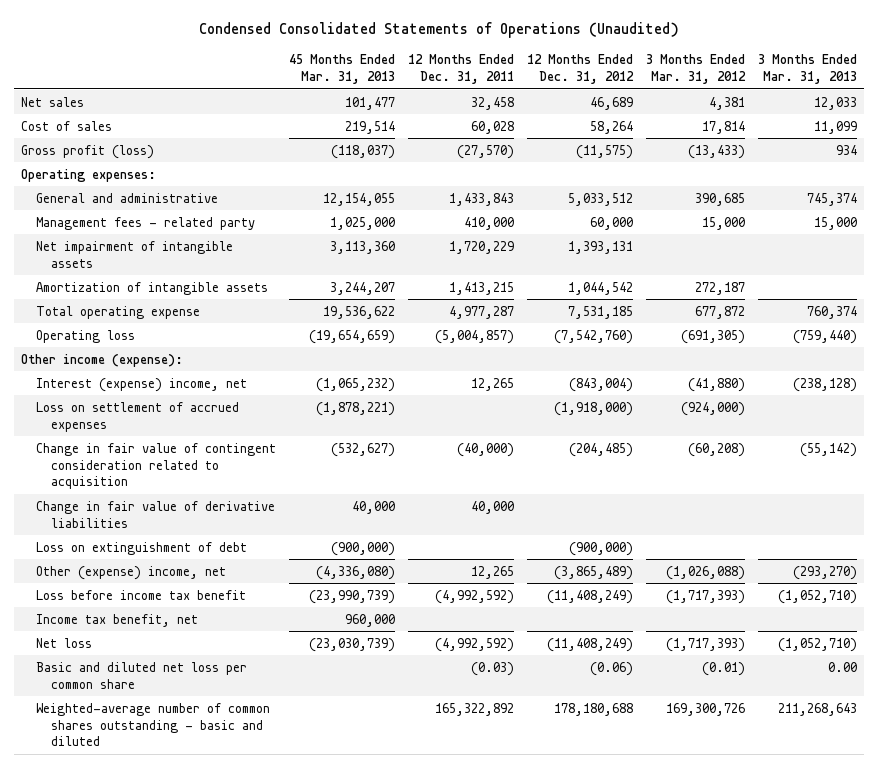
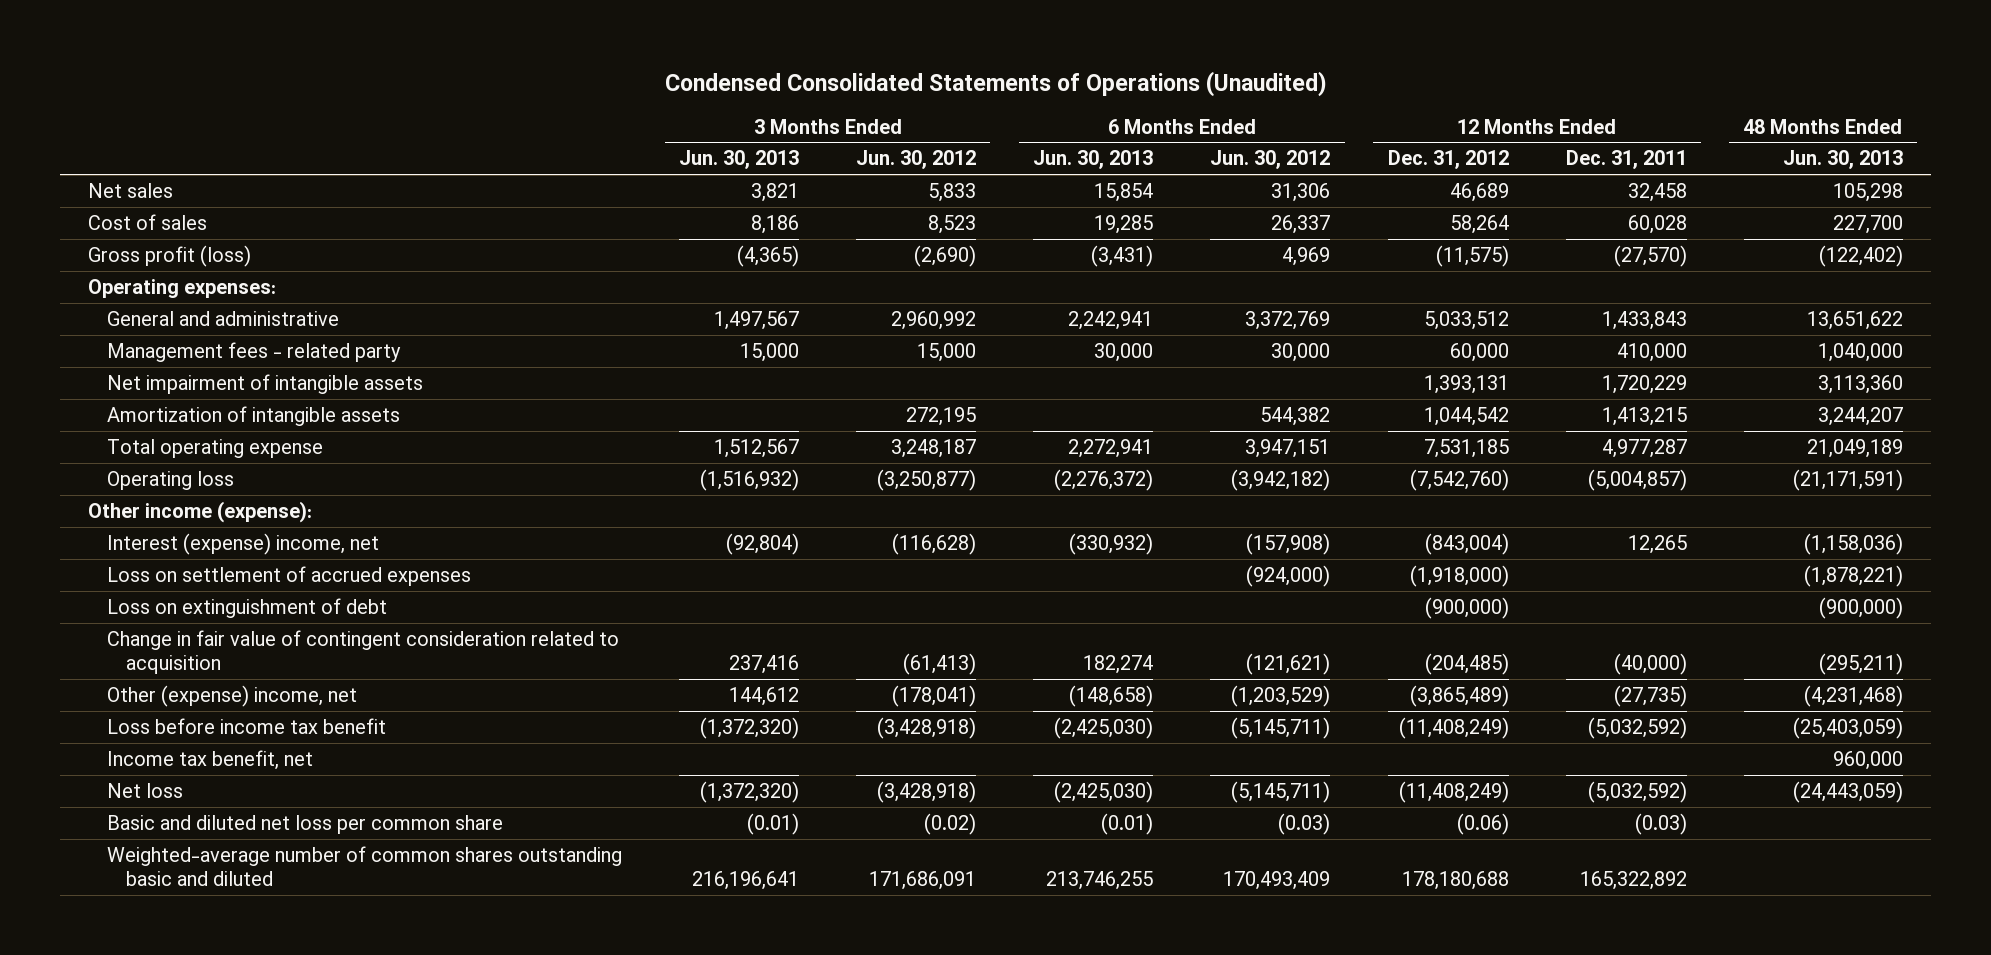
- | 45 Months Ended Mar. 31, 2013 | 12 Months Ended Dec. 31, 2011 | 12 Months Ended Dec. 31, 2012 | 3 Months Ended Mar. 31, 2012 | 3 Months Ended Mar. 31, 2013
+ | 3 Months Ended Jun. 30, 2013 | 3 Months Ended Jun. 30, 2012 | 6 Months Ended Jun. 30, 2013 | 6 Months Ended Jun. 30, 2012 | 12 Months Ended Dec. 31, 2012 | 12 Months Ended Dec. 31, 2011 | 48 Months Ended Jun. 30, 2013
- Change in fair value of derivative liabilities | 40,000 | 40,000 | | |
- Other (expense) income, net | (4,336,080) | 12,265 | (3,865,489) | (1,026,088) | (293,270)
- Loss before income tax benefit | (23,990,739) | (4,992,592) | (11,408,249) | (1,717,393) | (1,052,710)
moved down: Change in fair value of contingent consideration related to acquisition | 237,416 | (61,413) | 182,274 | (121,621) | (204,485) | (40,000) | (295,211)
+ Other (expense) income, net | 144,612 | (178,041) | (148,658) | (1,203,529) | (3,865,489) | (27,735) | (4,231,468)
+ Loss before income tax benefit | (1,372,320) | (3,428,918) | (2,425,030) | (5,145,711) | (11,408,249) | (5,032,592) | (25,403,059)
- Net loss | (23,030,739) | (4,992,592) | (11,408,249) | (1,717,393) | (1,052,710)
+ Net loss | (1,372,320) | (3,428,918) | (2,425,030) | (5,145,711) | (11,408,249) | (5,032,592) | (24,443,059)
- Weighted-average number of common shares outstanding - basic and diluted | | 165,322,892 | 178,180,688 | 169,300,726 | 211,268,643
+ Weighted-average number of common shares outstanding basic and diluted | 216,196,641 | 171,686,091 | 213,746,255 | 170,493,409 | 178,180,688 | 165,322,892 |

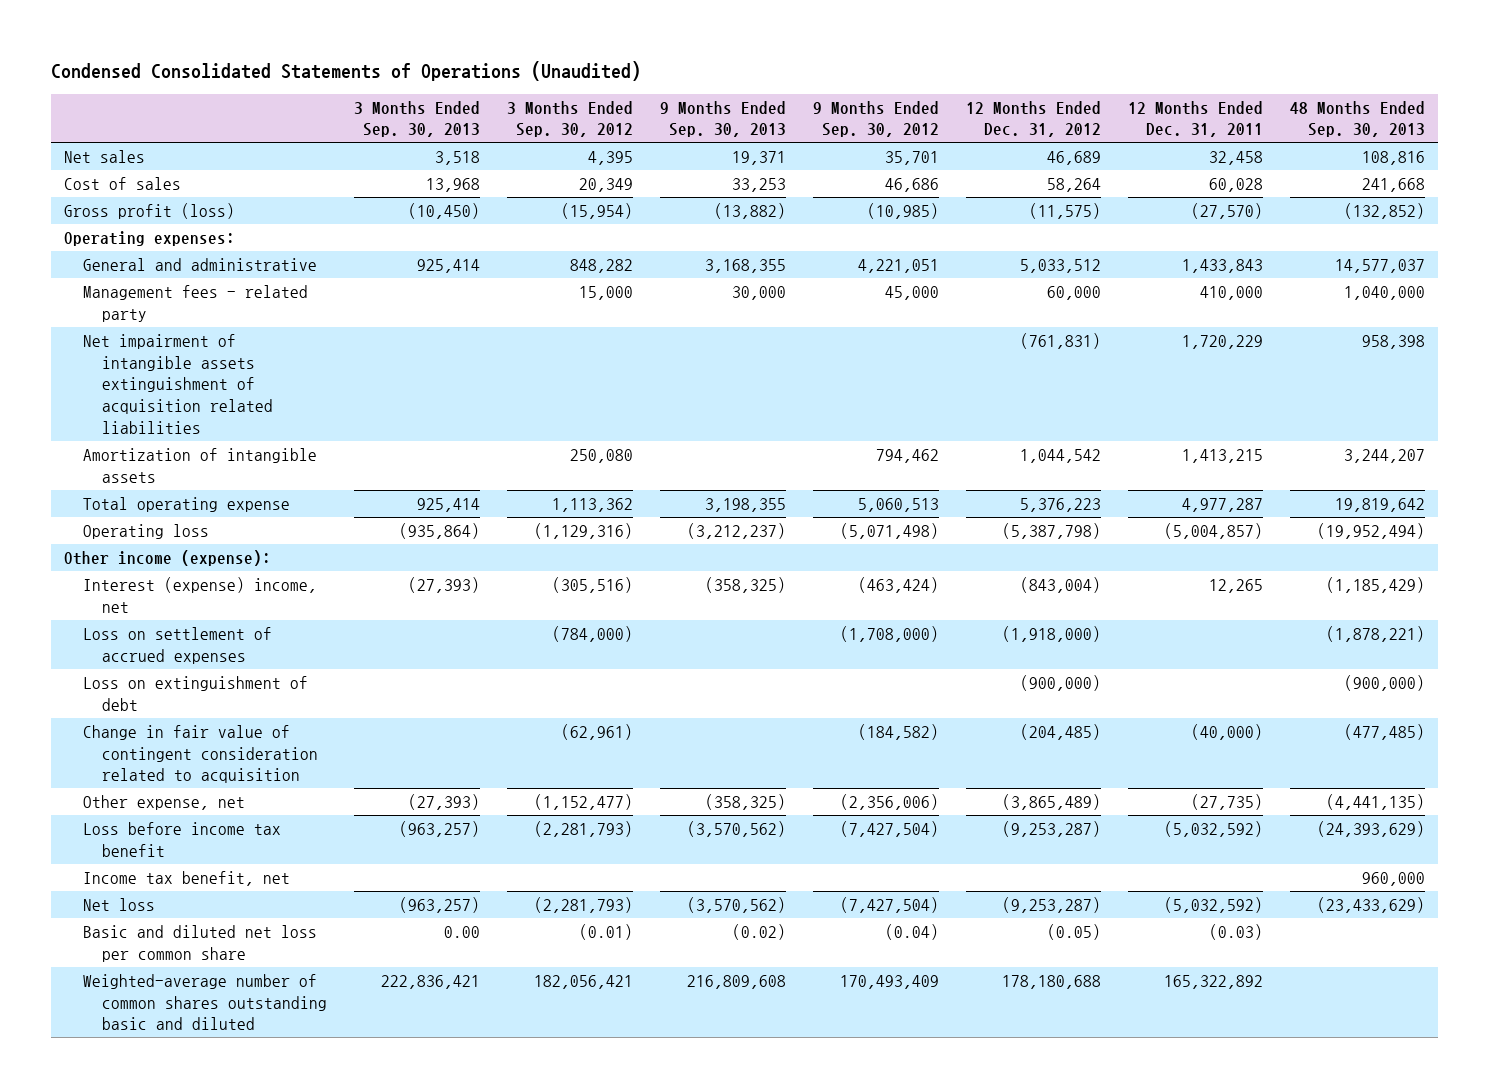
- | 3 Months Ended Jun. 30, 2013 | 3 Months Ended Jun. 30, 2012 | 6 Months Ended Jun. 30, 2013 | 6 Months Ended Jun. 30, 2012 | 12 Months Ended Dec. 31, 2012 | 12 Months Ended Dec. 31, 2011 | 48 Months Ended Jun. 30, 2013
+ | 3 Months Ended Sep. 30, 2013 | 3 Months Ended Sep. 30, 2012 | 9 Months Ended Sep. 30, 2013 | 9 Months Ended Sep. 30, 2012 | 12 Months Ended Dec. 31, 2012 | 12 Months Ended Dec. 31, 2011 | 48 Months Ended Sep. 30, 2013
- Net impairment of intangible assets | | | | | 1,393,131 | 1,720,229 | 3,113,360
+ Net impairment of intangible assets extinguishment of acquisition related liabilities | | | | | (761,831) | 1,720,229 | 958,398
- Total operating expense | 1,512,567 | 3,248,187 | 2,272,941 | 3,947,151 | 7,531,185 | 4,977,287 | 21,049,189
- Operating loss | (1,516,932) | (3,250,877) | (2,276,372) | (3,942,182) | (7,542,760) | (5,004,857) | (21,171,591)
+ Total operating expense | 925,414 | 1,113,362 | 3,198,355 | 5,060,513 | 5,376,223 | 4,977,287 | 19,819,642
+ Operating loss | (935,864) | (1,129,316) | (3,212,237) | (5,071,498) | (5,387,798) | (5,004,857) | (19,952,494)
- Other (expense) income, net | 144,612 | (178,041) | (148,658) | (1,203,529) | (3,865,489) | (27,735) | (4,231,468)
- Loss before income tax benefit | (1,372,320) | (3,428,918) | (2,425,030) | (5,145,711) | (11,408,249) | (5,032,592) | (25,403,059)
+ Other expense, net | (27,393) | (1,152,477) | (358,325) | (2,356,006) | (3,865,489) | (27,735) | (4,441,135)
+ Loss before income tax benefit | (963,257) | (2,281,793) | (3,570,562) | (7,427,504) | (9,253,287) | (5,032,592) | (24,393,629)
- Net loss | (1,372,320) | (3,428,918) | (2,425,030) | (5,145,711) | (11,408,249) | (5,032,592) | (24,443,059)
- Basic and diluted net loss per common share | (0.01) | (0.02) | (0.01) | (0.03) | (0.06) | (0.03) |
+ Net loss | (963,257) | (2,281,793) | (3,570,562) | (7,427,504) | (9,253,287) | (5,032,592) | (23,433,629)
+ Basic and diluted net loss per common share | 0.00 | (0.01) | (0.02) | (0.04) | (0.05) | (0.03) |

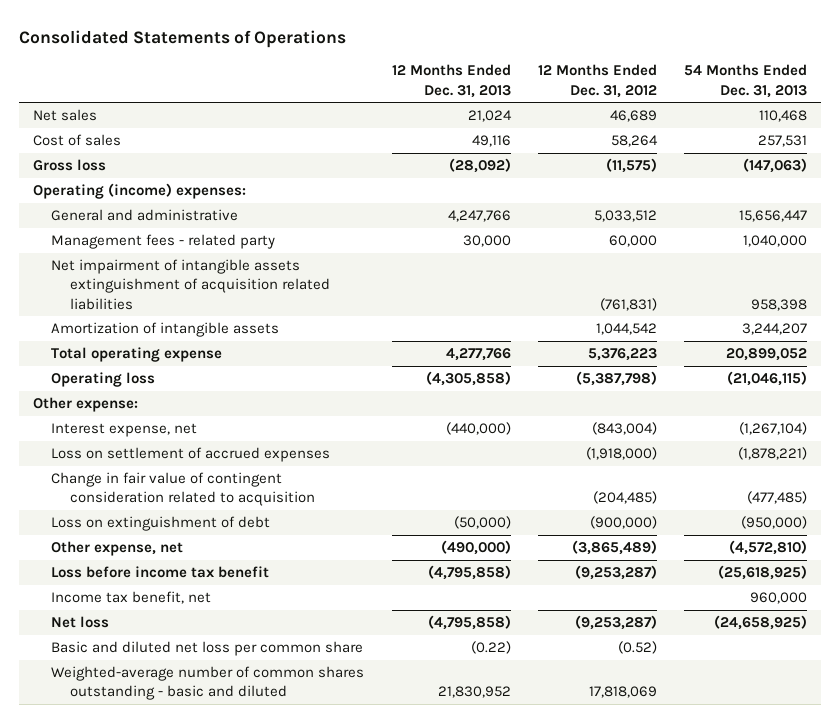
- Condensed Consolidated Statements of Operations (Unaudited)
+ Consolidated Statements of Operations
- | 3 Months Ended Sep. 30, 2013 | 3 Months Ended Sep. 30, 2012 | 9 Months Ended Sep. 30, 2013 | 9 Months Ended Sep. 30, 2012 | 12 Months Ended Dec. 31, 2012 | 12 Months Ended Dec. 31, 2011 | 48 Months Ended Sep. 30, 2013
+ | 12 Months Ended Dec. 31, 2013 | 12 Months Ended Dec. 31, 2012 | 54 Months Ended Dec. 31, 2013
- Gross profit (loss) | (10,450) | (15,954) | (13,882) | (10,985) | (11,575) | (27,570) | (132,852)
- Operating expenses:
+ Gross loss | (28,092) | (11,575) | (147,063)
+ Operating (income) expenses:
- Other income (expense):
- Interest (expense) income, net | (27,393) | (305,516) | (358,325) | (463,424) | (843,004) | 12,265 | (1,185,429)
+ Other expense:
+ Interest expense, net | (440,000) | (843,004) | (1,267,104)
moved down: Loss on extinguishment of debt | (50,000) | (900,000) | (950,000)
- Basic and diluted net loss per common share | 0.00 | (0.01) | (0.02) | (0.04) | (0.05) | (0.03) |
- Weighted-average number of common shares outstanding basic and diluted | 222,836,421 | 182,056,421 | 216,809,608 | 170,493,409 | 178,180,688 | 165,322,892 |
+ Basic and diluted net loss per common share | (0.22) | (0.52) |
+ Weighted-average number of common shares outstanding - basic and diluted | 21,830,952 | 17,818,069 |

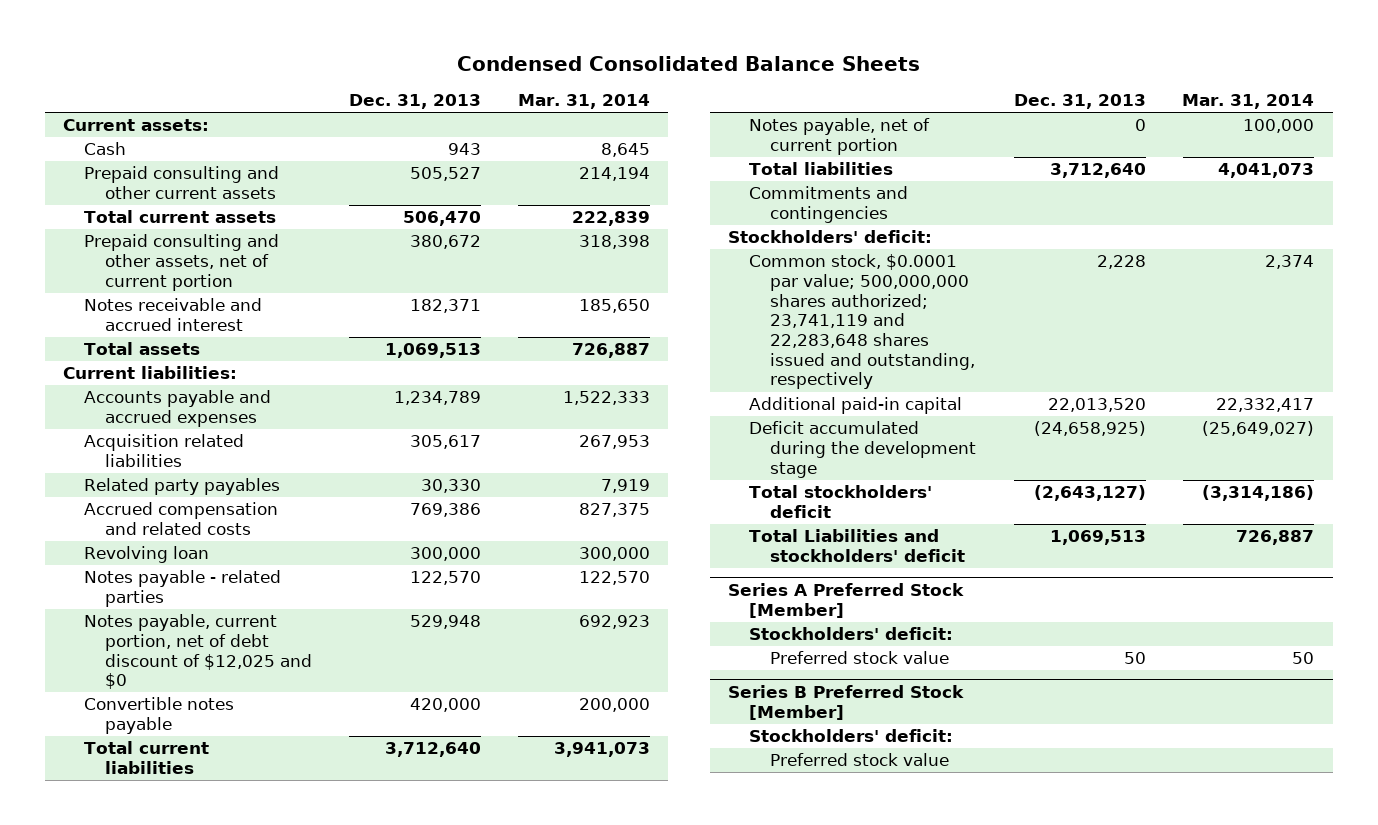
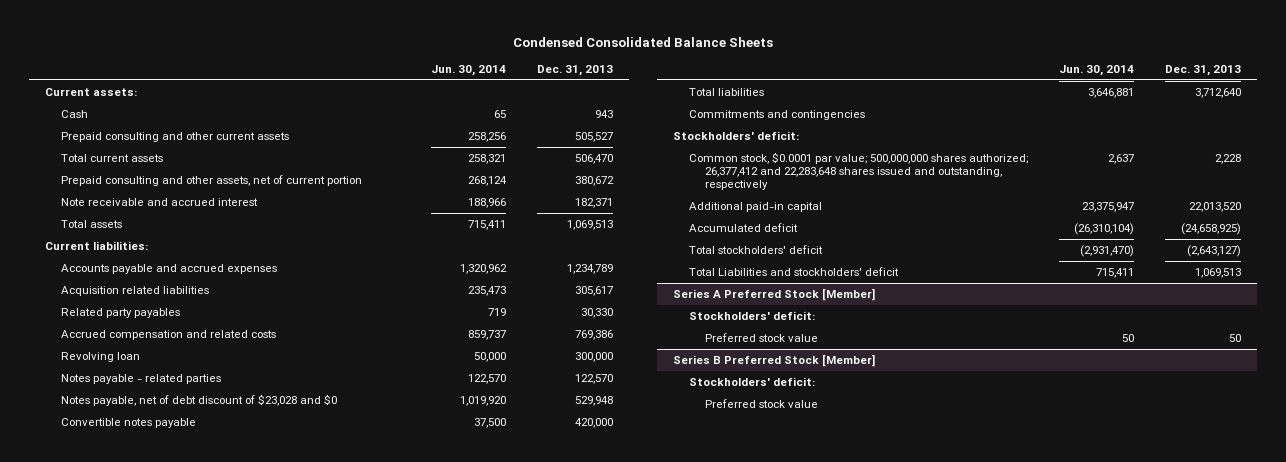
- | Dec. 31, 2013 | Mar. 31, 2014
+ | Jun. 30, 2014 | Dec. 31, 2013
- Notes receivable and accrued interest | 182,371 | 185,650
+ Note receivable and accrued interest | 188,966 | 182,371
- Notes payable, current portion, net of debt discount of $12,025 and $0 | 529,948 | 692,923
+ Notes payable, net of debt discount of $23,028 and $0 | 1,019,920 | 529,948
- Total current liabilities | 3,712,640 | 3,941,073
- Notes payable, net of current portion | 0 | 100,000
- Common stock, $0.0001 par value; 500,000,000 shares authorized; 23,741,119 and 22,283,648 shares issued and outstanding, respectively | 2,228 | 2,374
+ Common stock, $0.0001 par value; 500,000,000 shares authorized; 26,377,412 and 22,283,648 shares issued and outstanding, respectively | 2,637 | 2,228
- Deficit accumulated during the development stage | (24,658,925) | (25,649,027)
+ Accumulated deficit | (26,310,104) | (24,658,925)

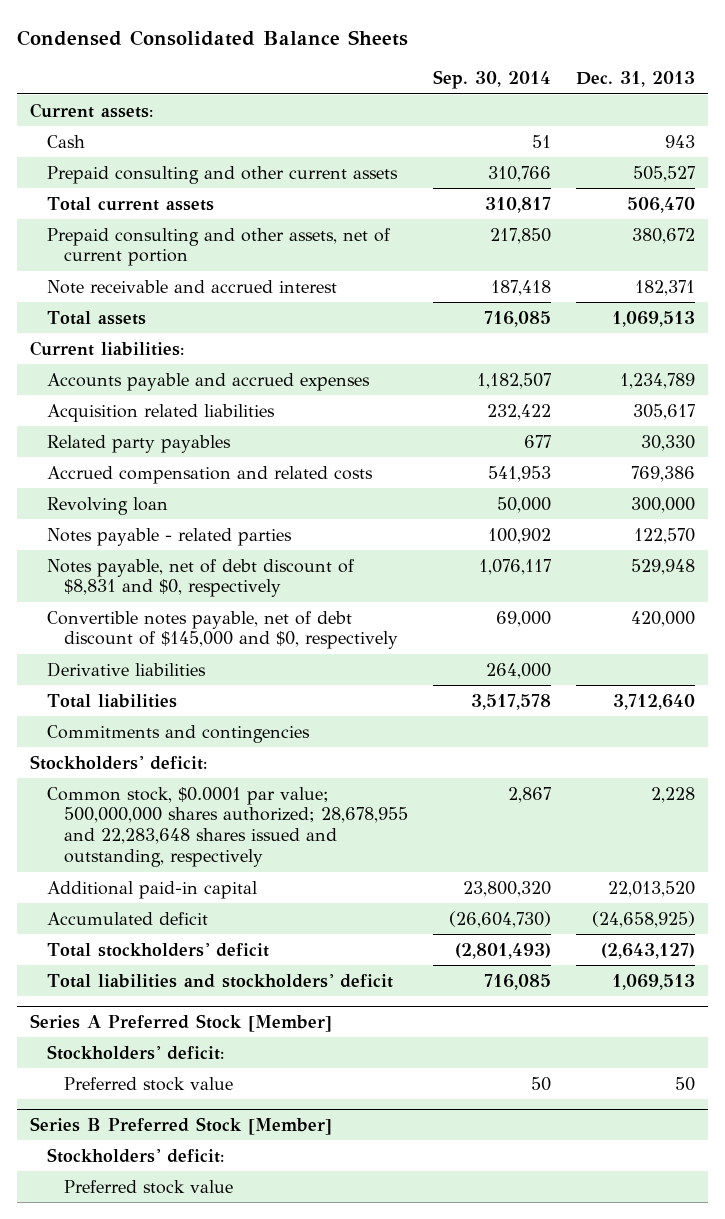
- | Jun. 30, 2014 | Dec. 31, 2013
+ | Sep. 30, 2014 | Dec. 31, 2013
- Notes payable, net of debt discount of $23,028 and $0 | 1,019,920 | 529,948
- Convertible notes payable | 37,500 | 420,000
+ Notes payable, net of debt discount of $8,831 and $0, respectively | 1,076,117 | 529,948
+ Convertible notes payable, net of debt discount of $145,000 and $0, respectively | 69,000 | 420,000
+ Derivative liabilities | 264,000 |
- Common stock, $0.0001 par value; 500,000,000 shares authorized; 26,377,412 and 22,283,648 shares issued and outstanding, respectively | 2,637 | 2,228
+ Common stock, $0.0001 par value; 500,000,000 shares authorized; 28,678,955 and 22,283,648 shares issued and outstanding, respectively | 2,867 | 2,228
- Total Liabilities and stockholders' deficit | 715,411 | 1,069,513
+ Total liabilities and stockholders' deficit | 716,085 | 1,069,513

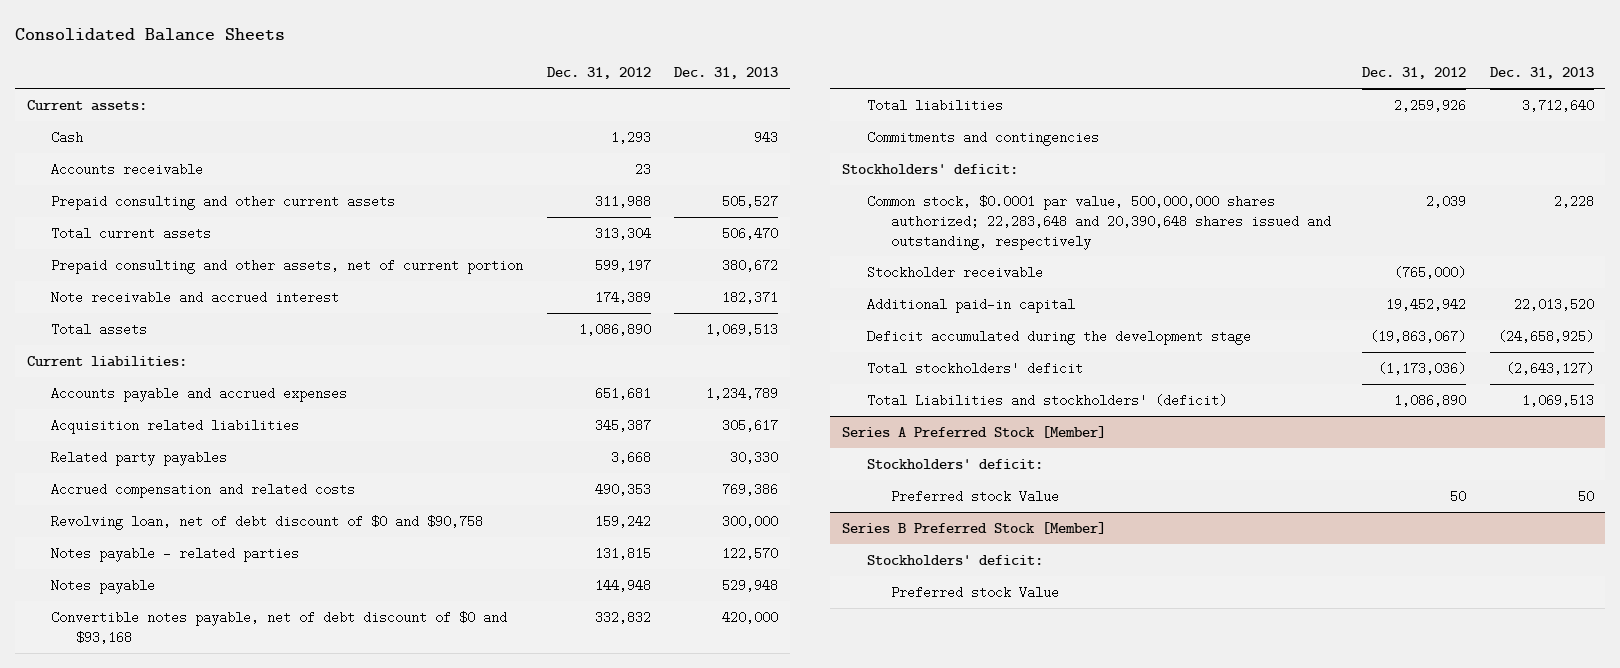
- Condensed Consolidated Balance Sheets
+ Consolidated Balance Sheets
- | Sep. 30, 2014 | Dec. 31, 2013
+ | Dec. 31, 2012 | Dec. 31, 2013
+ Accounts receivable | 23 |
- Revolving loan | 50,000 | 300,000
+ Revolving loan, net of debt discount of $0 and $90,758 | 159,242 | 300,000
- Notes payable, net of debt discount of $8,831 and $0, respectively | 1,076,117 | 529,948
- Convertible notes payable, net of debt discount of $145,000 and $0, respectively | 69,000 | 420,000
- Derivative liabilities | 264,000 |
+ Notes payable | 144,948 | 529,948
+ Convertible notes payable, net of debt discount of $0 and $93,168 | 332,832 | 420,000
- Common stock, $0.0001 par value; 500,000,000 shares authorized; 28,678,955 and 22,283,648 shares issued and outstanding, respectively | 2,867 | 2,228
+ Common stock, $0.0001 par value, 500,000,000 shares authorized; 22,283,648 and 20,390,648 shares issued and outstanding, respectively | 2,039 | 2,228
+ Stockholder receivable | (765,000) |
- Accumulated deficit | (26,604,730) | (24,658,925)
+ Deficit accumulated during the development stage | (19,863,067) | (24,658,925)
- Total liabilities and stockholders' deficit | 716,085 | 1,069,513
+ Total Liabilities and stockholders' (deficit) | 1,086,890 | 1,069,513
@ Series A Preferred Stock [Member]
- Preferred stock value | 50 | 50
+ Preferred stock Value | 50 | 50
@ Series B Preferred Stock [Member]
- Preferred stock value
+ Preferred stock Value

